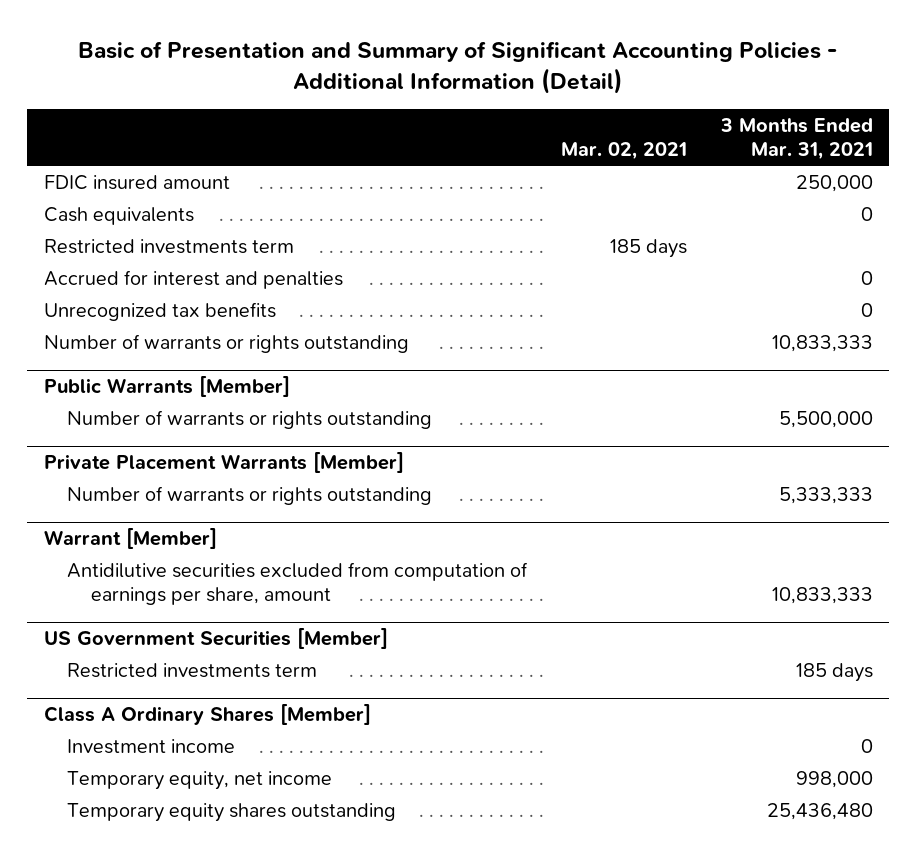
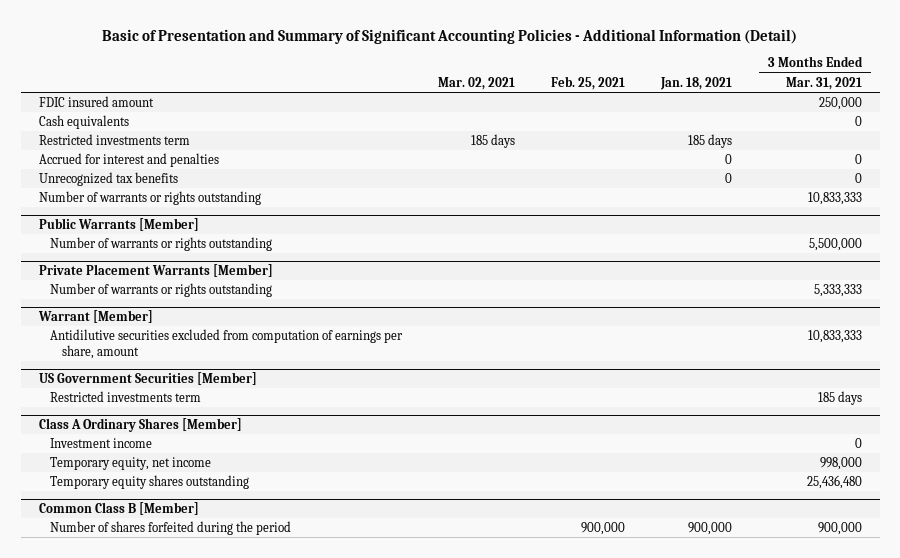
- | Mar. 02, 2021 | 3 Months Ended Mar. 31, 2021
+ | Mar. 02, 2021 | Feb. 25, 2021 | Jan. 18, 2021 | 3 Months Ended Mar. 31, 2021
+ Common Class B [Member]
+ Number of shares forfeited during the period | | 900,000 | 900,000 | 900,000

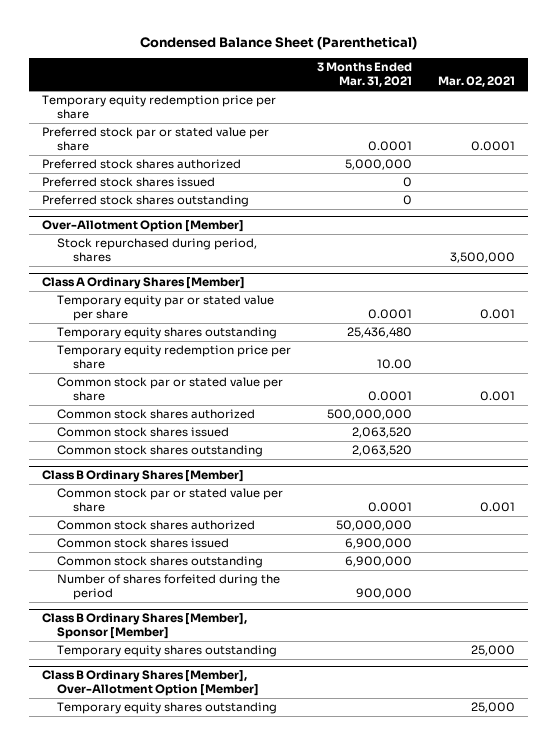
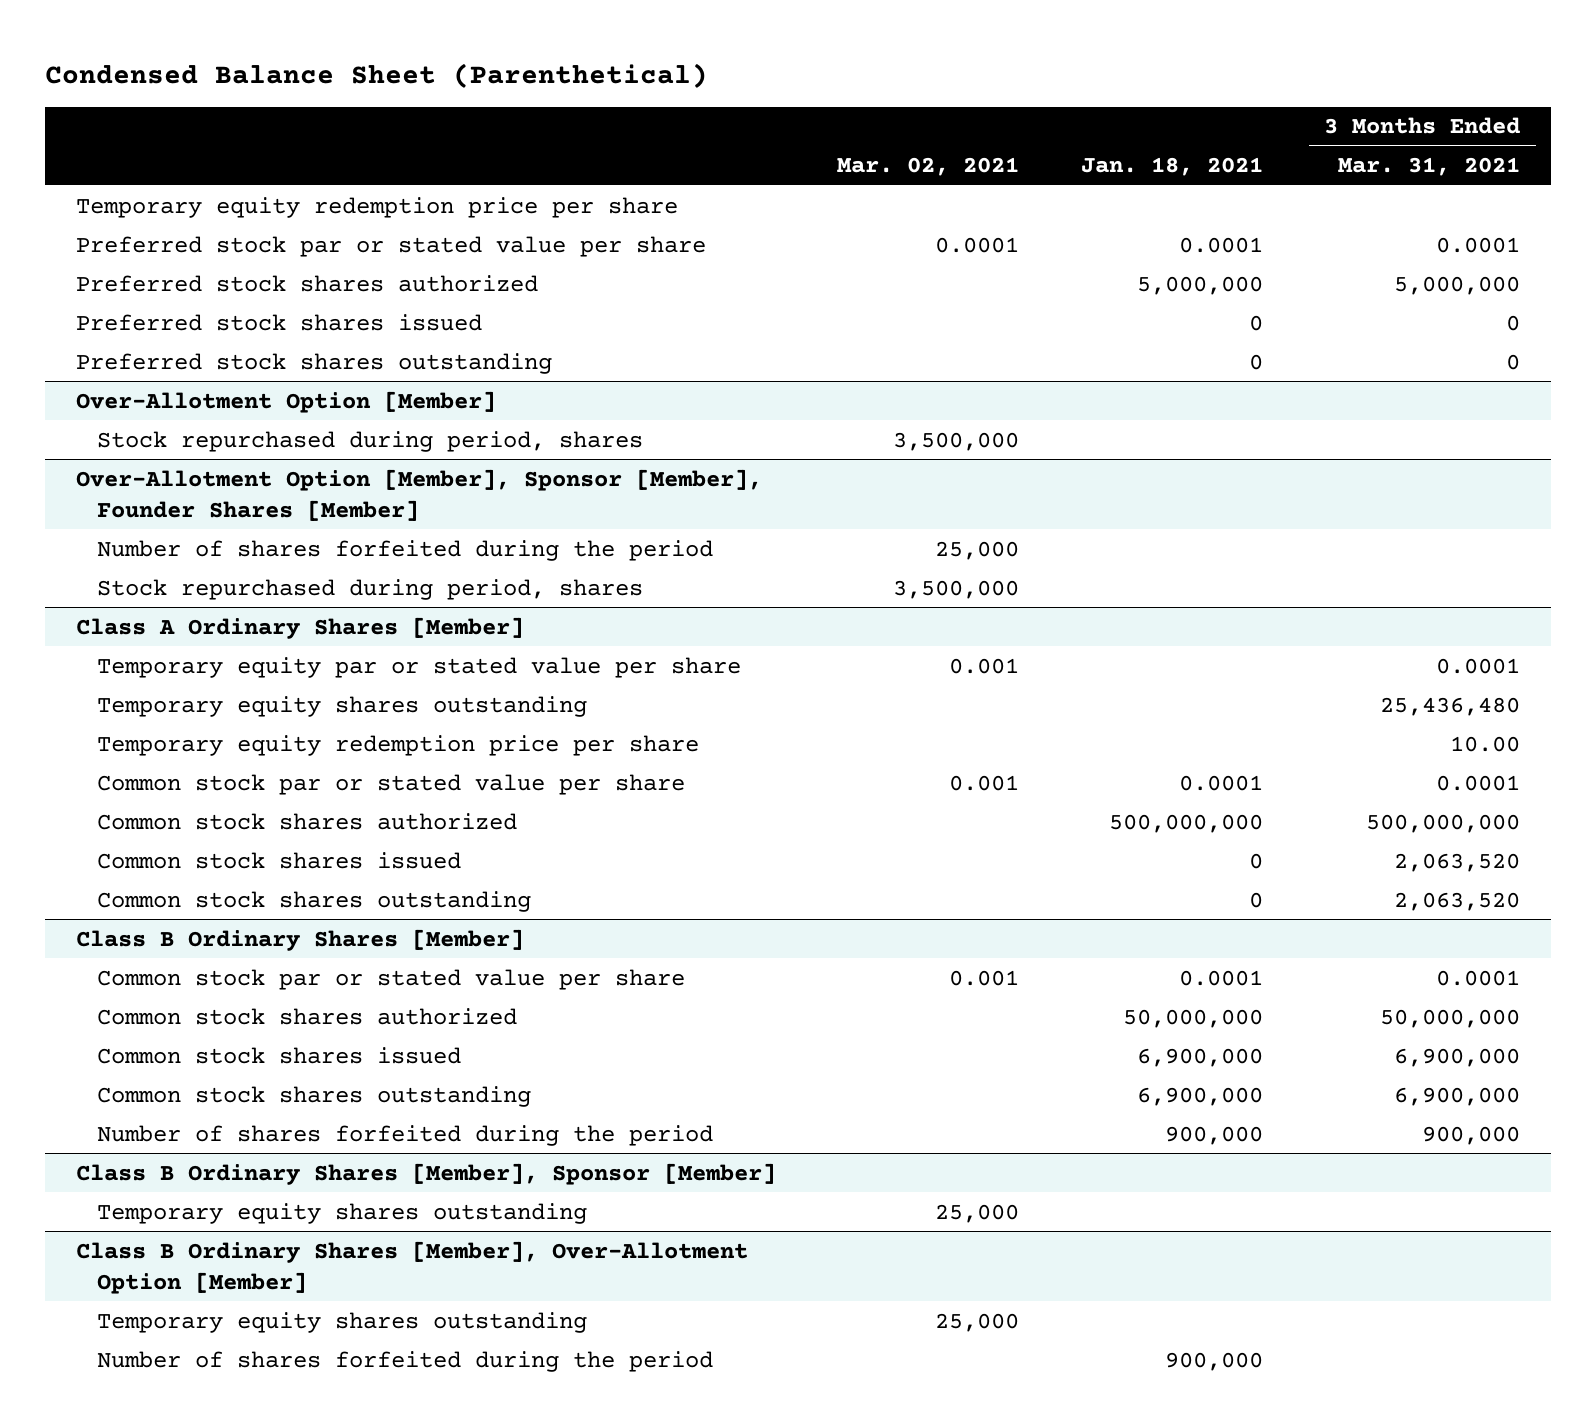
- | 3 Months Ended Mar. 31, 2021 | Mar. 02, 2021
+ | Mar. 02, 2021 | Jan. 18, 2021 | 3 Months Ended Mar. 31, 2021
+ Over-Allotment Option [Member], Sponsor [Member], Founder Shares [Member]
+ Number of shares forfeited during the period | 25,000 | |
+ Stock repurchased during period, shares | 3,500,000 | |
@ Class B Ordinary Shares [Member], Over-Allotment Option [Member]
+ Number of shares forfeited during the period | | 900,000 |

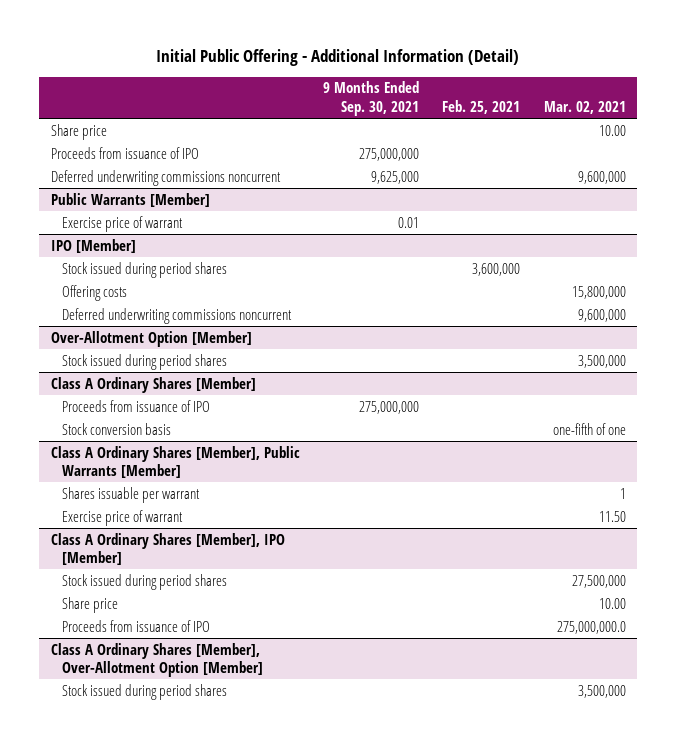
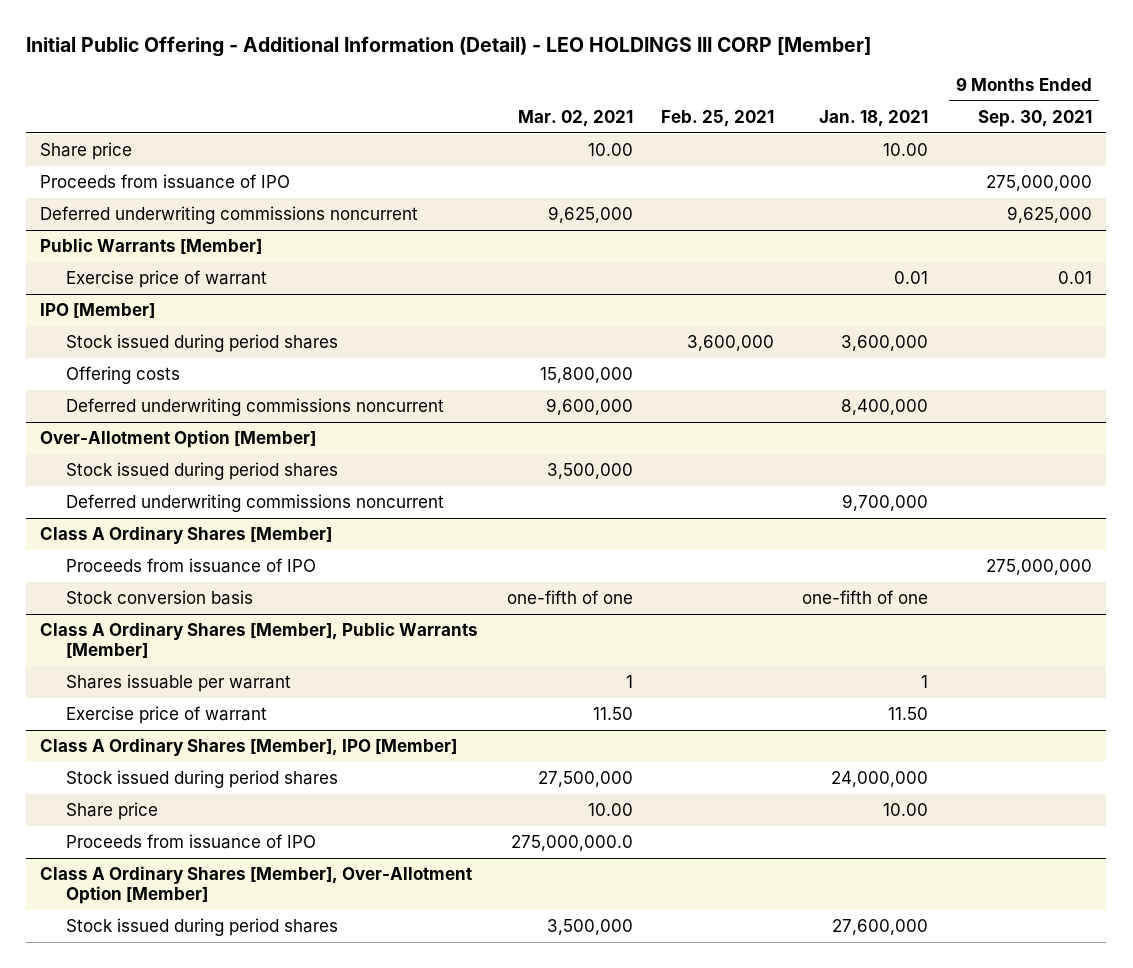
- Initial Public Offering - Additional Information (Detail)
+ Initial Public Offering - Additional Information (Detail) - LEO HOLDINGS III CORP [Member]
- | 9 Months Ended Sep. 30, 2021 | Feb. 25, 2021 | Mar. 02, 2021
+ | Mar. 02, 2021 | Feb. 25, 2021 | Jan. 18, 2021 | 9 Months Ended Sep. 30, 2021
- Deferred underwriting commissions noncurrent | 9,625,000 | | 9,600,000
+ Deferred underwriting commissions noncurrent | 9,625,000 | | | 9,625,000
@ Over-Allotment Option [Member]
+ Deferred underwriting commissions noncurrent | | | 9,700,000 |

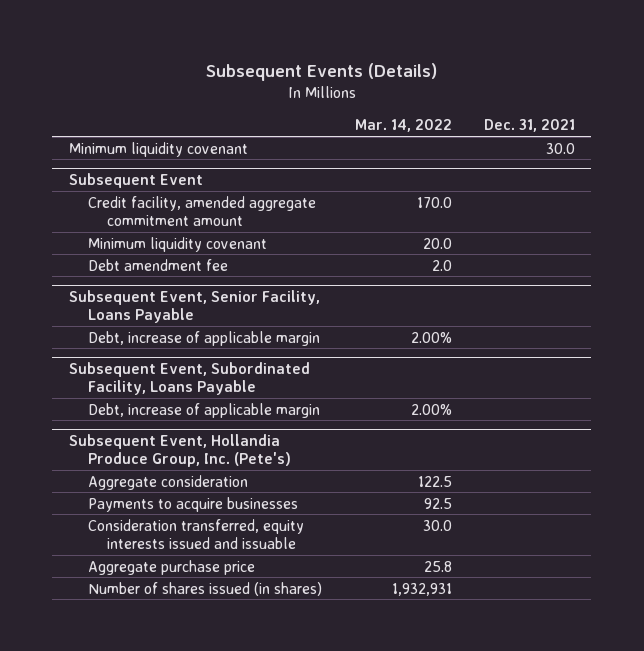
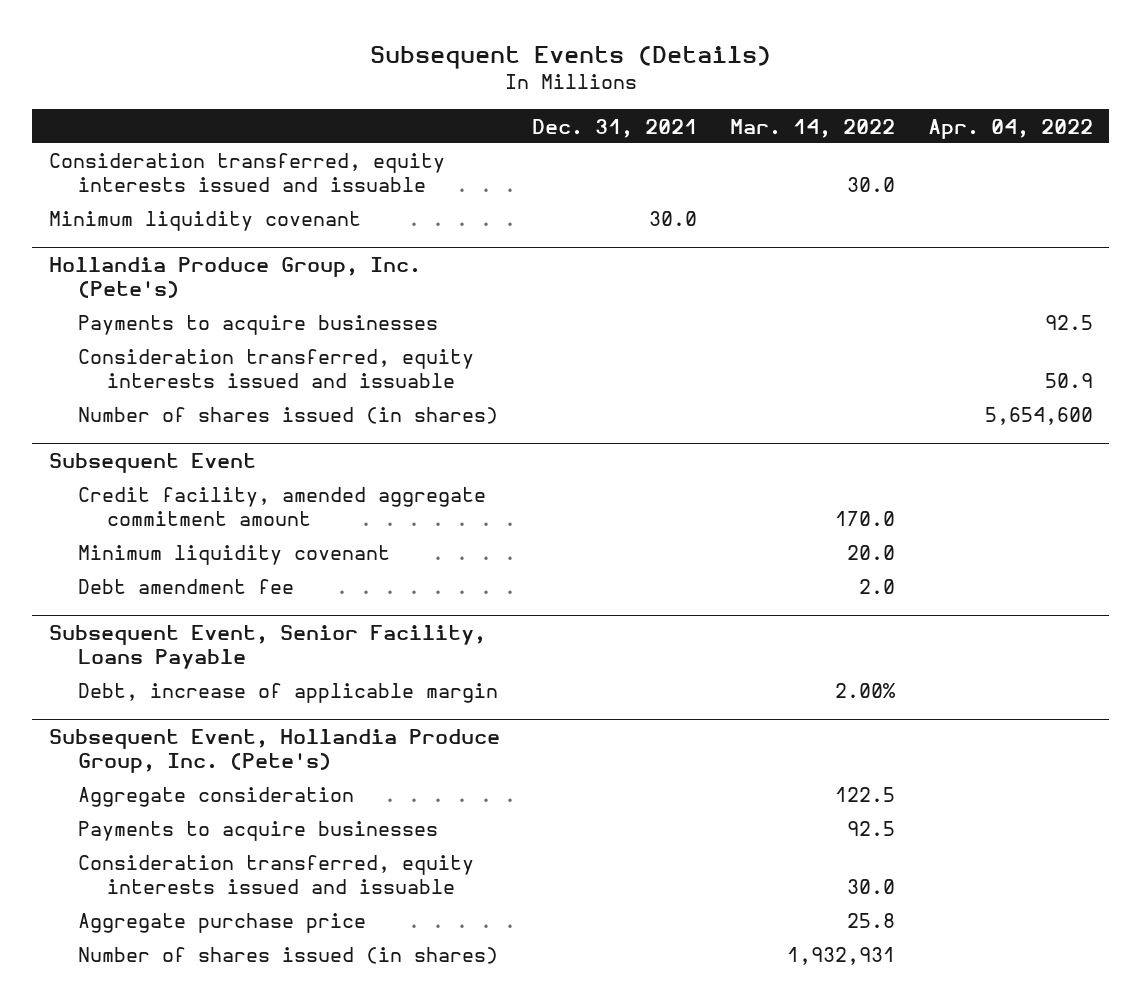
- | Mar. 14, 2022 | Dec. 31, 2021
+ | Dec. 31, 2021 | Mar. 14, 2022 | Apr. 04, 2022
+ Consideration transferred, equity interests issued and issuable | | 30.0 |
+ Hollandia Produce Group, Inc. (Pete's)
+ Payments to acquire businesses | | | 92.5
+ Consideration transferred, equity interests issued and issuable | | | 50.9
+ Number of shares issued (in shares) | | | 5,654,600
- Subsequent Event, Subordinated Facility, Loans Payable
- Debt, increase of applicable margin | 2.00% |

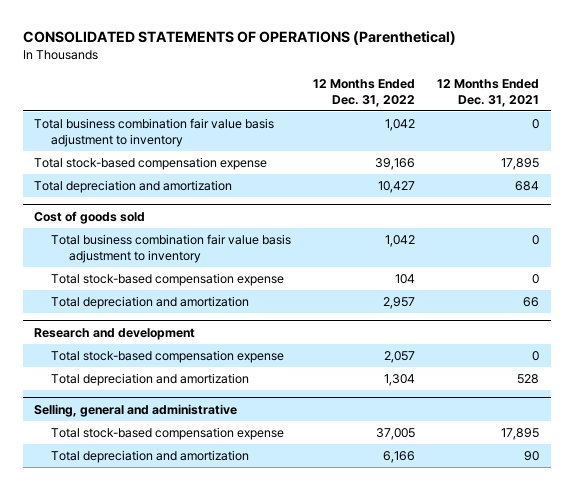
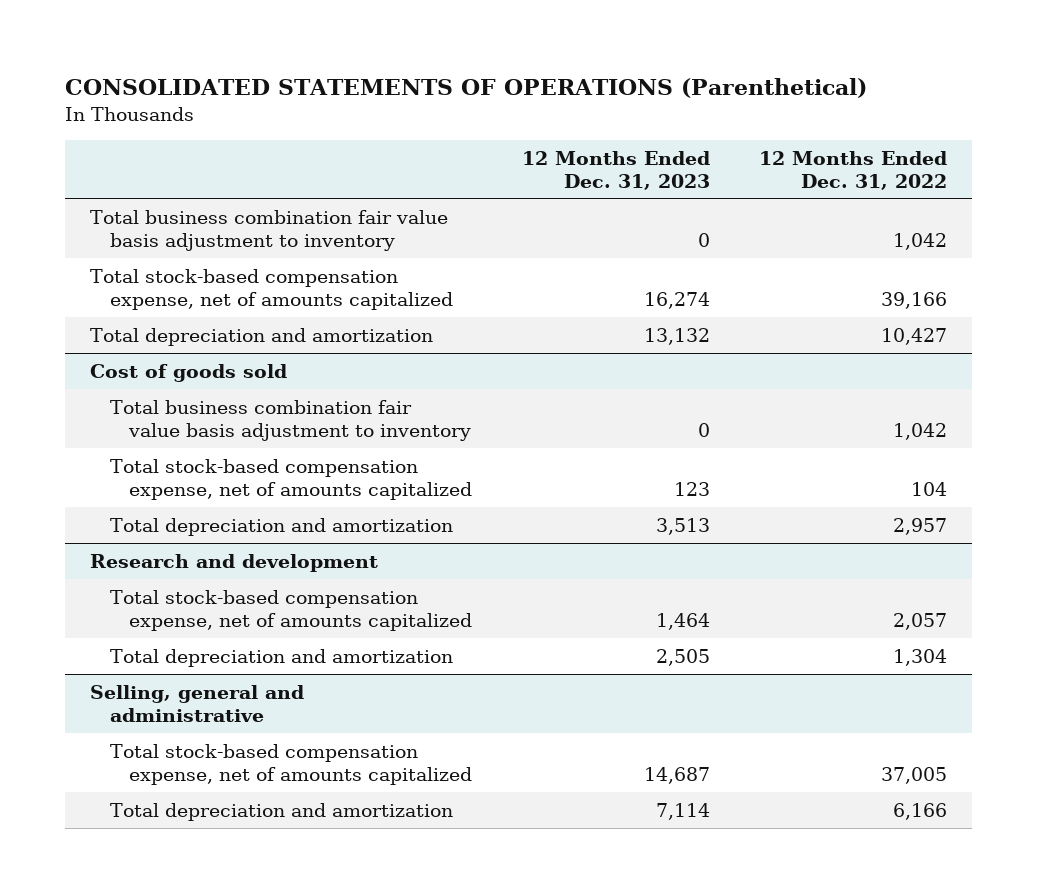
- | 12 Months Ended Dec. 31, 2022 | 12 Months Ended Dec. 31, 2021
+ | 12 Months Ended Dec. 31, 2023 | 12 Months Ended Dec. 31, 2022
- Total stock-based compensation expense | 39,166 | 17,895
+ Total stock-based compensation expense, net of amounts capitalized | 16,274 | 39,166
@ Cost of goods sold
- Total stock-based compensation expense | 104 | 0
+ Total stock-based compensation expense, net of amounts capitalized | 123 | 104
@ Research and development
- Total stock-based compensation expense | 2,057 | 0
+ Total stock-based compensation expense, net of amounts capitalized | 1,464 | 2,057
@ Selling, general and administrative
- Total stock-based compensation expense | 37,005 | 17,895
+ Total stock-based compensation expense, net of amounts capitalized | 14,687 | 37,005

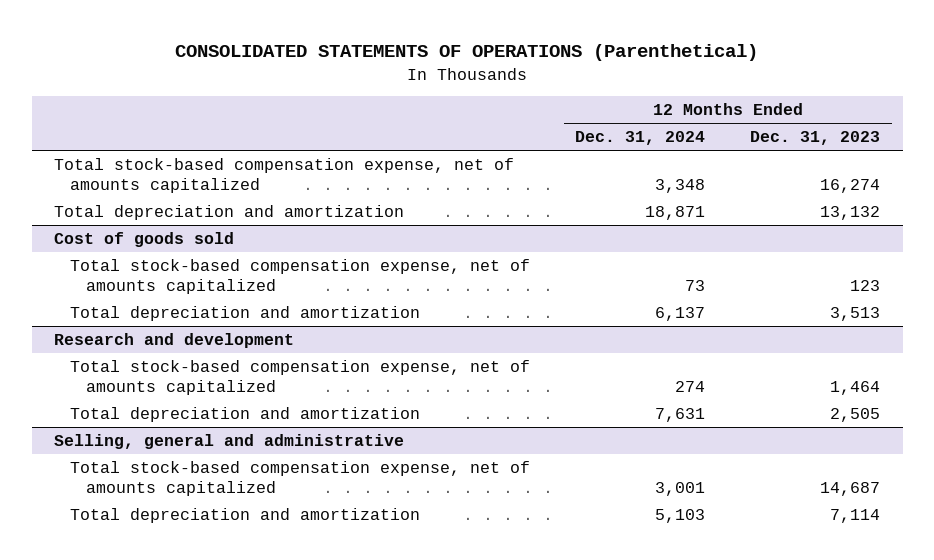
- | 12 Months Ended Dec. 31, 2023 | 12 Months Ended Dec. 31, 2022
+ | 12 Months Ended Dec. 31, 2024 | 12 Months Ended Dec. 31, 2023
- Total business combination fair value basis adjustment to inventory | 0 | 1,042
@ Cost of goods sold
- Total business combination fair value basis adjustment to inventory | 0 | 1,042

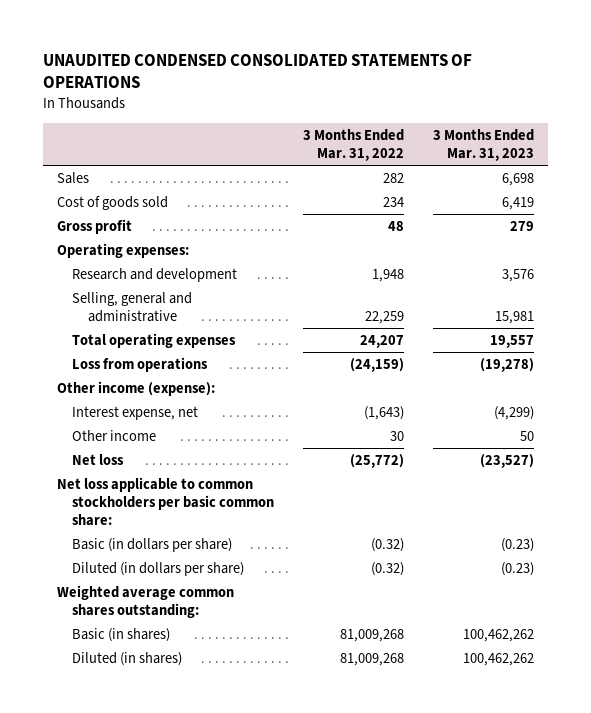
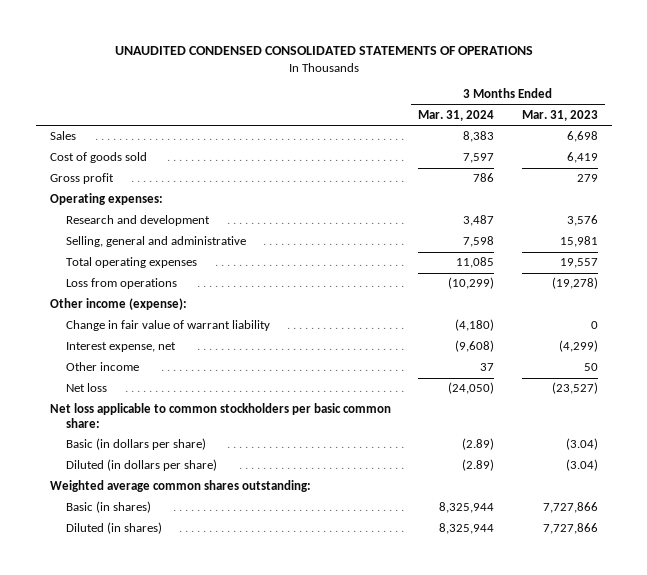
- | 3 Months Ended Mar. 31, 2022 | 3 Months Ended Mar. 31, 2023
+ | 3 Months Ended Mar. 31, 2024 | 3 Months Ended Mar. 31, 2023
+ Change in fair value of warrant liability | (4,180) | 0
- Basic (in dollars per share) | (0.32) | (0.23)
- Diluted (in dollars per share) | (0.32) | (0.23)
+ Basic (in dollars per share) | (2.89) | (3.04)
+ Diluted (in dollars per share) | (2.89) | (3.04)
- Basic (in shares) | 81,009,268 | 100,462,262
- Diluted (in shares) | 81,009,268 | 100,462,262
+ Basic (in shares) | 8,325,944 | 7,727,866
+ Diluted (in shares) | 8,325,944 | 7,727,866

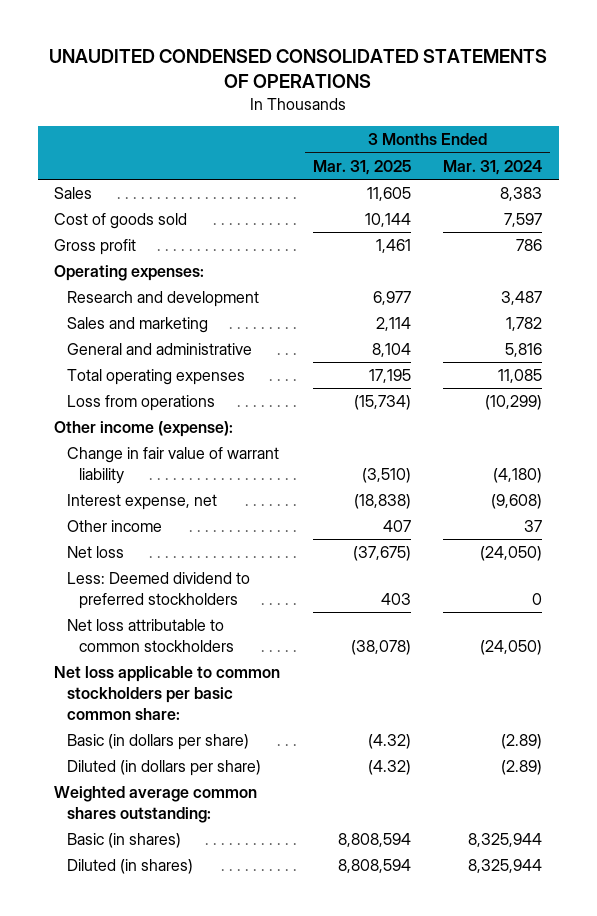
- | 3 Months Ended Mar. 31, 2024 | 3 Months Ended Mar. 31, 2023
+ | 3 Months Ended Mar. 31, 2025 | 3 Months Ended Mar. 31, 2024
- Selling, general and administrative | 7,598 | 15,981
+ Sales and marketing | 2,114 | 1,782
+ General and administrative | 8,104 | 5,816
+ Less: Deemed dividend to preferred stockholders | 403 | 0
+ Net loss attributable to common stockholders | (38,078) | (24,050)

